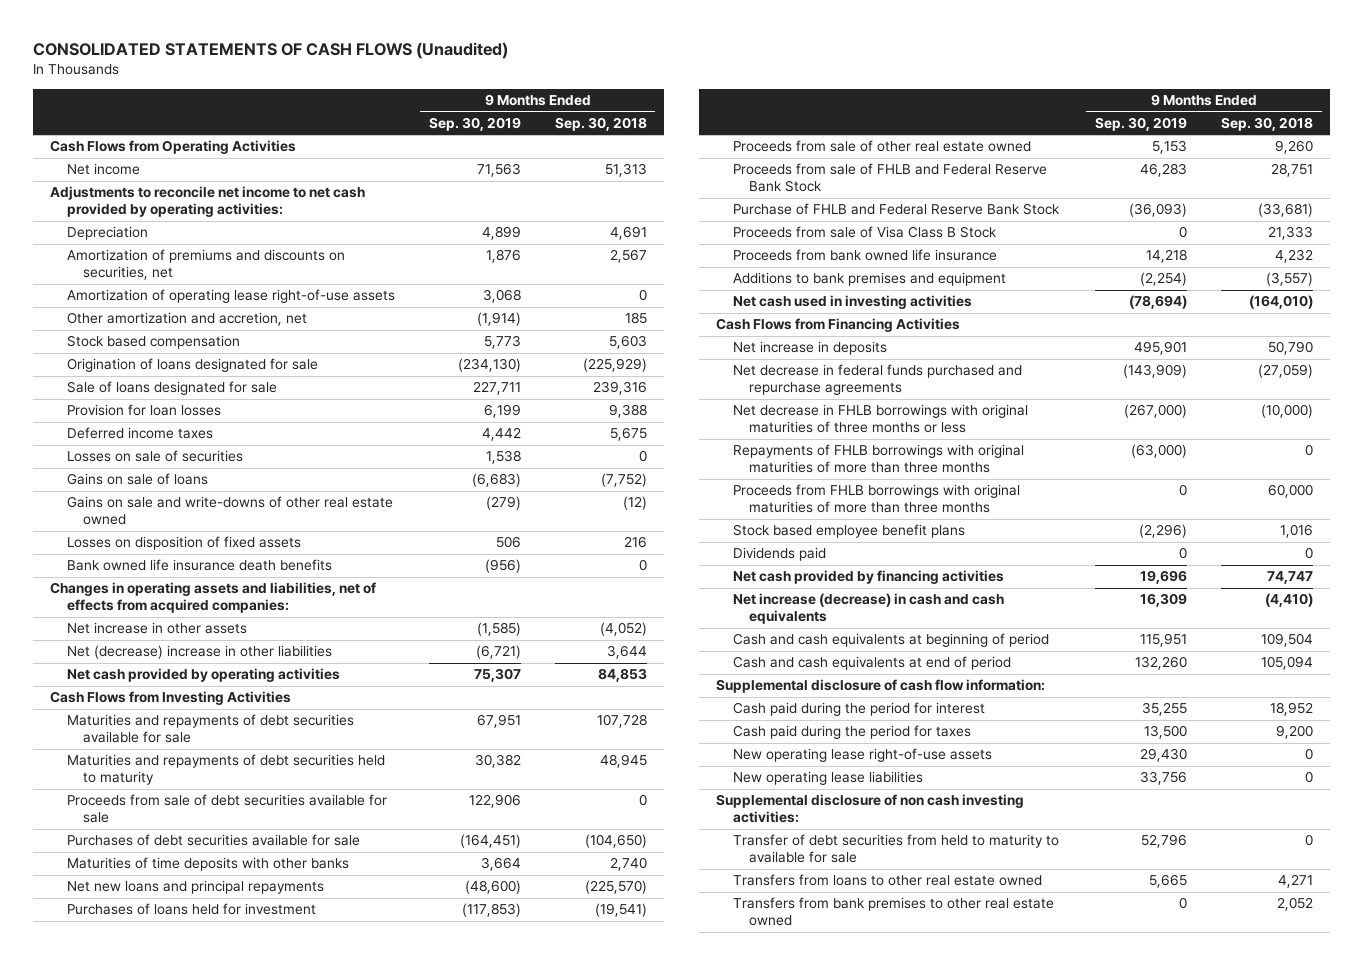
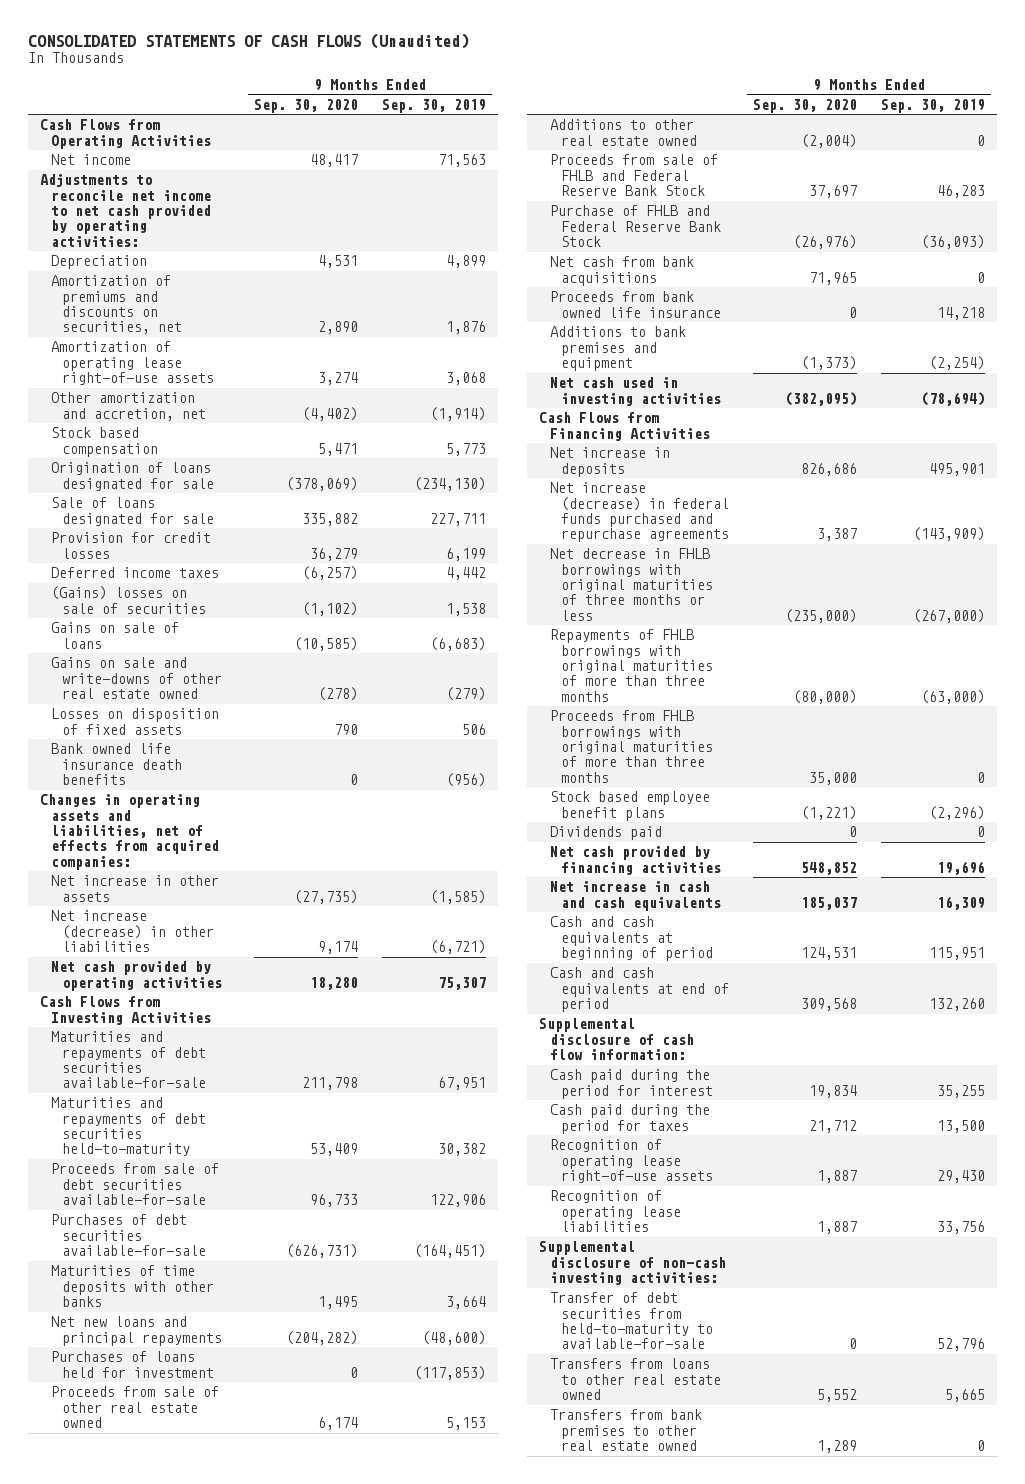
- | 9 Months Ended Sep. 30, 2019 | 9 Months Ended Sep. 30, 2018
+ | 9 Months Ended Sep. 30, 2020 | 9 Months Ended Sep. 30, 2019
- Provision for loan losses | 6,199 | 9,388
+ Provision for credit losses | 36,279 | 6,199
- Losses on sale of securities | 1,538 | 0
+ (Gains) losses on sale of securities | (1,102) | 1,538
- Net (decrease) increase in other liabilities | (6,721) | 3,644
+ Net increase (decrease) in other liabilities | 9,174 | (6,721)
- Maturities and repayments of debt securities available for sale | 67,951 | 107,728
- Maturities and repayments of debt securities held to maturity | 30,382 | 48,945
- Proceeds from sale of debt securities available for sale | 122,906 | 0
- Purchases of debt securities available for sale | (164,451) | (104,650)
+ Maturities and repayments of debt securities available-for-sale | 211,798 | 67,951
+ Maturities and repayments of debt securities held-to-maturity | 53,409 | 30,382
+ Proceeds from sale of debt securities available-for-sale | 96,733 | 122,906
+ Purchases of debt securities available-for-sale | (626,731) | (164,451)
+ Additions to other real estate owned | (2,004) | 0
- Proceeds from sale of Visa Class B Stock | 0 | 21,333
+ Net cash from bank acquisitions | 71,965 | 0
- Net decrease in federal funds purchased and repurchase agreements | (143,909) | (27,059)
+ Net increase (decrease) in federal funds purchased and repurchase agreements | 3,387 | (143,909)
- Net increase (decrease) in cash and cash equivalents | 16,309 | (4,410)
+ Net increase in cash and cash equivalents | 185,037 | 16,309
- New operating lease right-of-use assets | 29,430 | 0
- New operating lease liabilities | 33,756 | 0
- Supplemental disclosure of non cash investing activities:
- Transfer of debt securities from held to maturity to available for sale | 52,796 | 0
+ Recognition of operating lease right-of-use assets | 1,887 | 29,430
+ Recognition of operating lease liabilities | 1,887 | 33,756
+ Supplemental disclosure of non-cash investing activities:
+ Transfer of debt securities from held-to-maturity to available-for-sale | 0 | 52,796

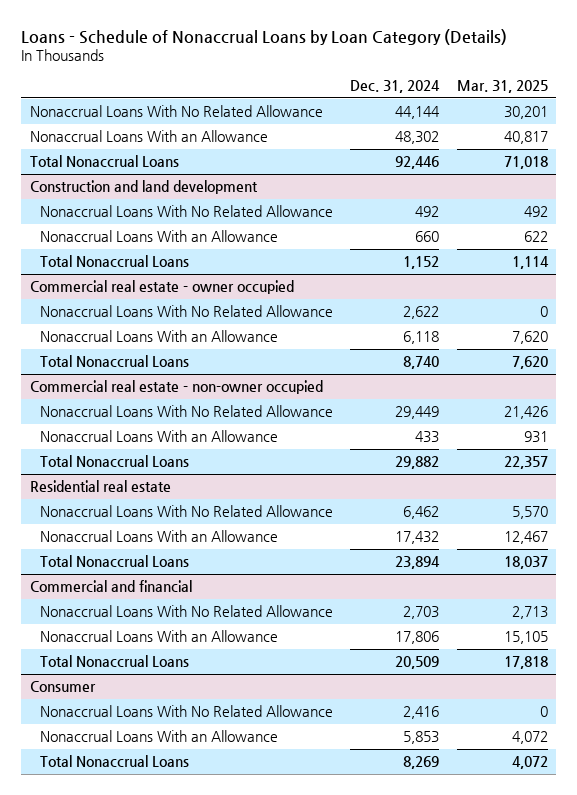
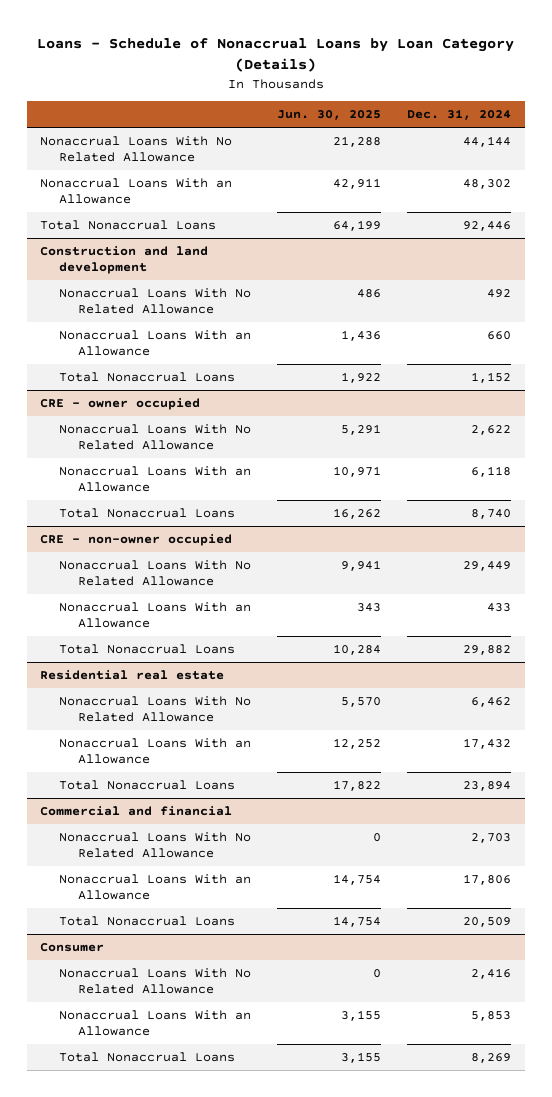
- | Dec. 31, 2024 | Mar. 31, 2025
+ | Jun. 30, 2025 | Dec. 31, 2024
- Commercial real estate - owner occupied
+ CRE - owner occupied
- Commercial real estate - non-owner occupied
+ CRE - non-owner occupied

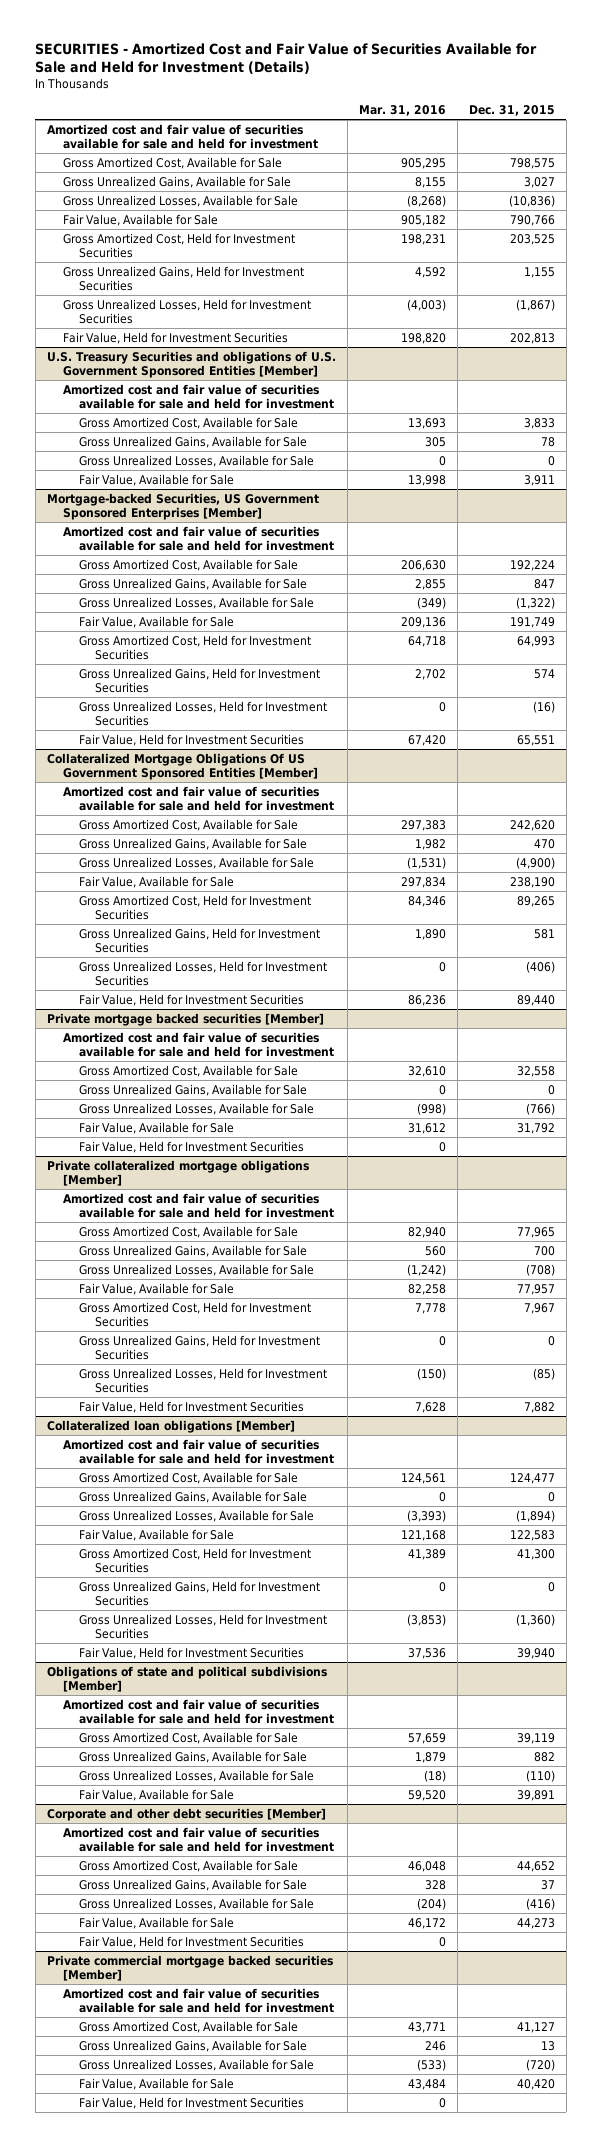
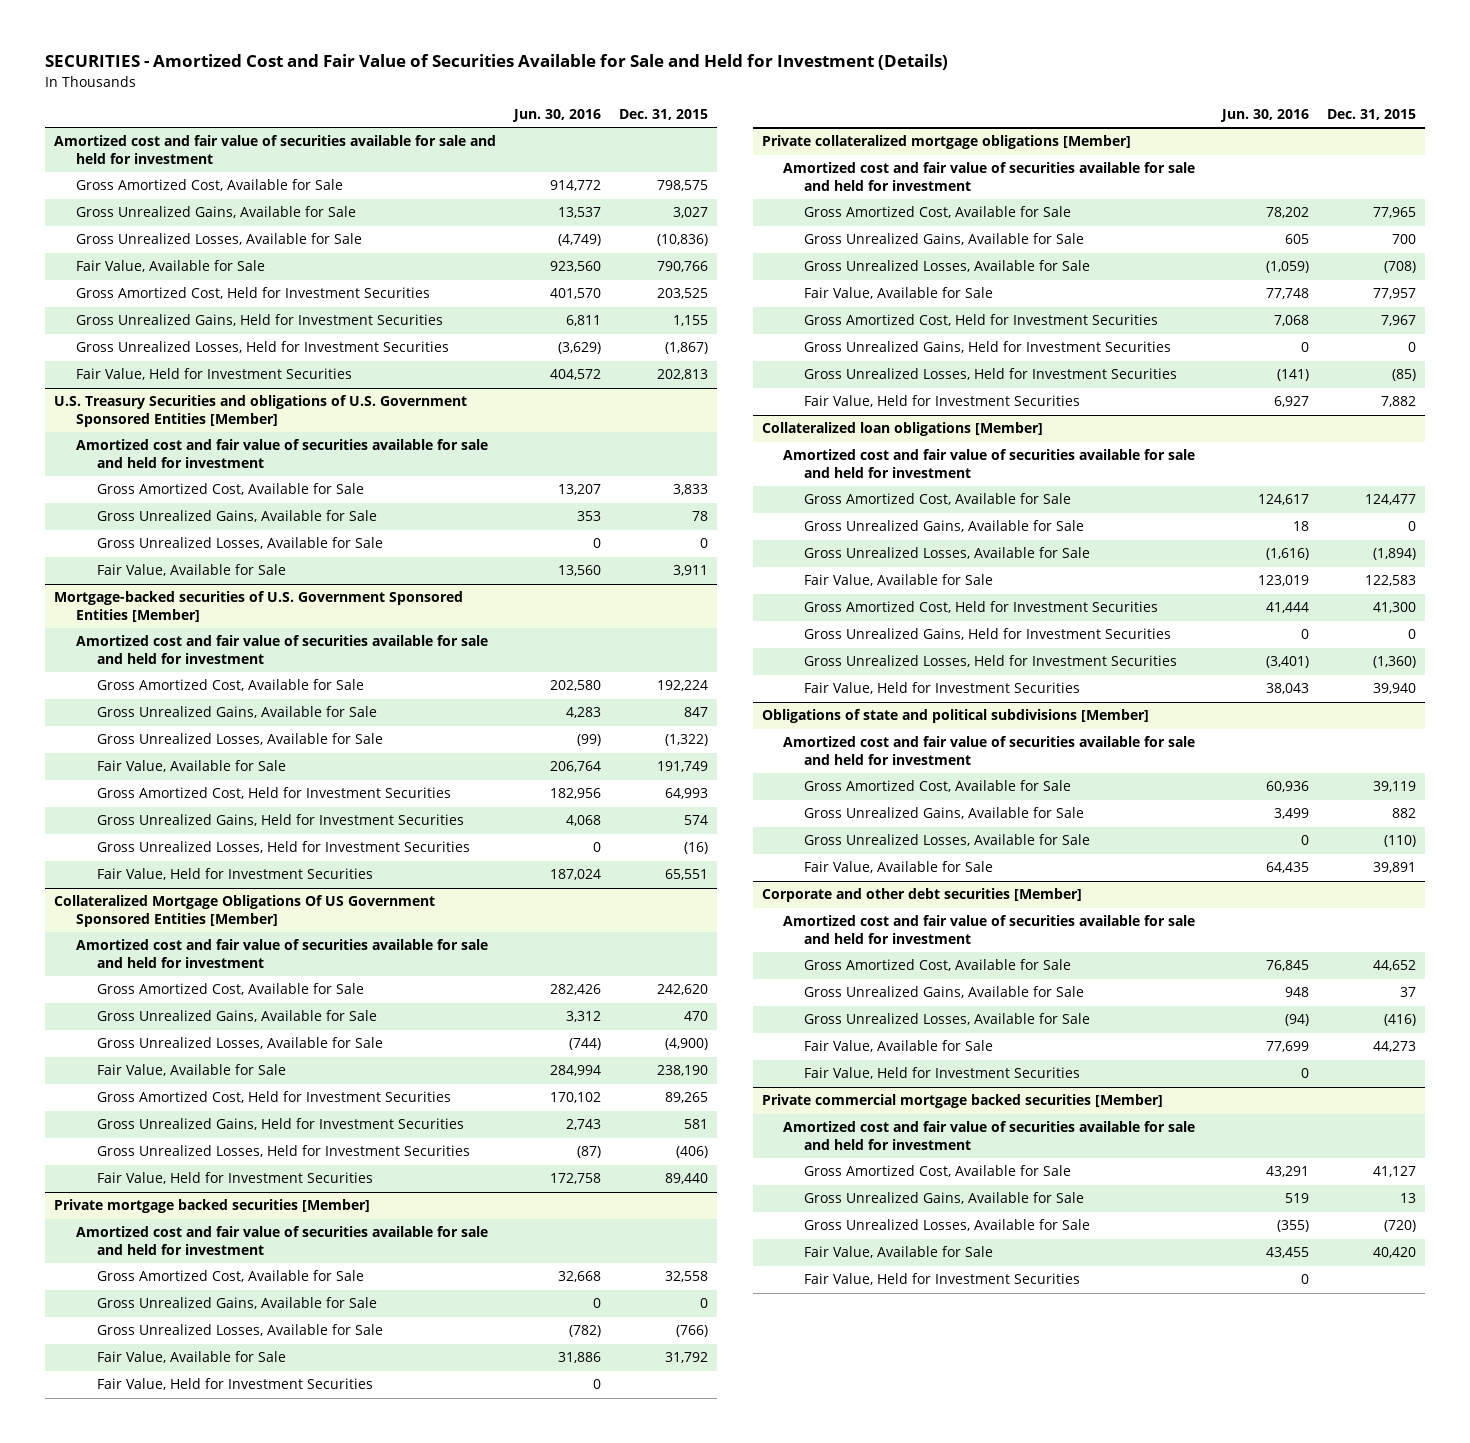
- | Mar. 31, 2016 | Dec. 31, 2015
+ | Jun. 30, 2016 | Dec. 31, 2015
- Mortgage-backed Securities, US Government Sponsored Enterprises [Member]
+ Mortgage-backed securities of U.S. Government Sponsored Entities [Member]

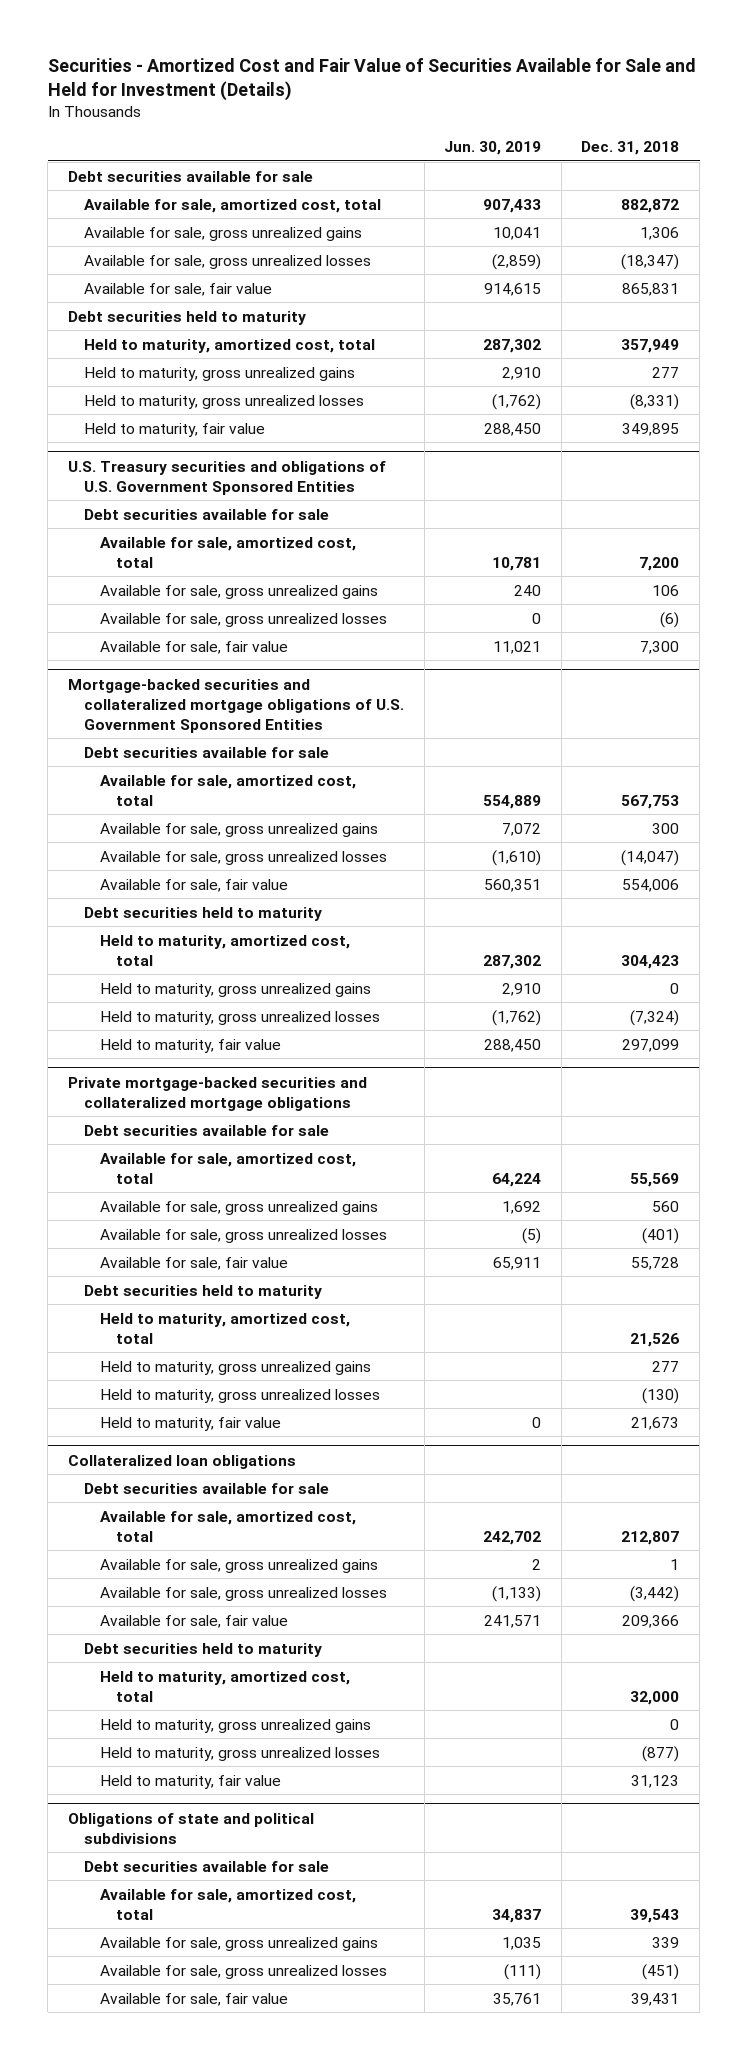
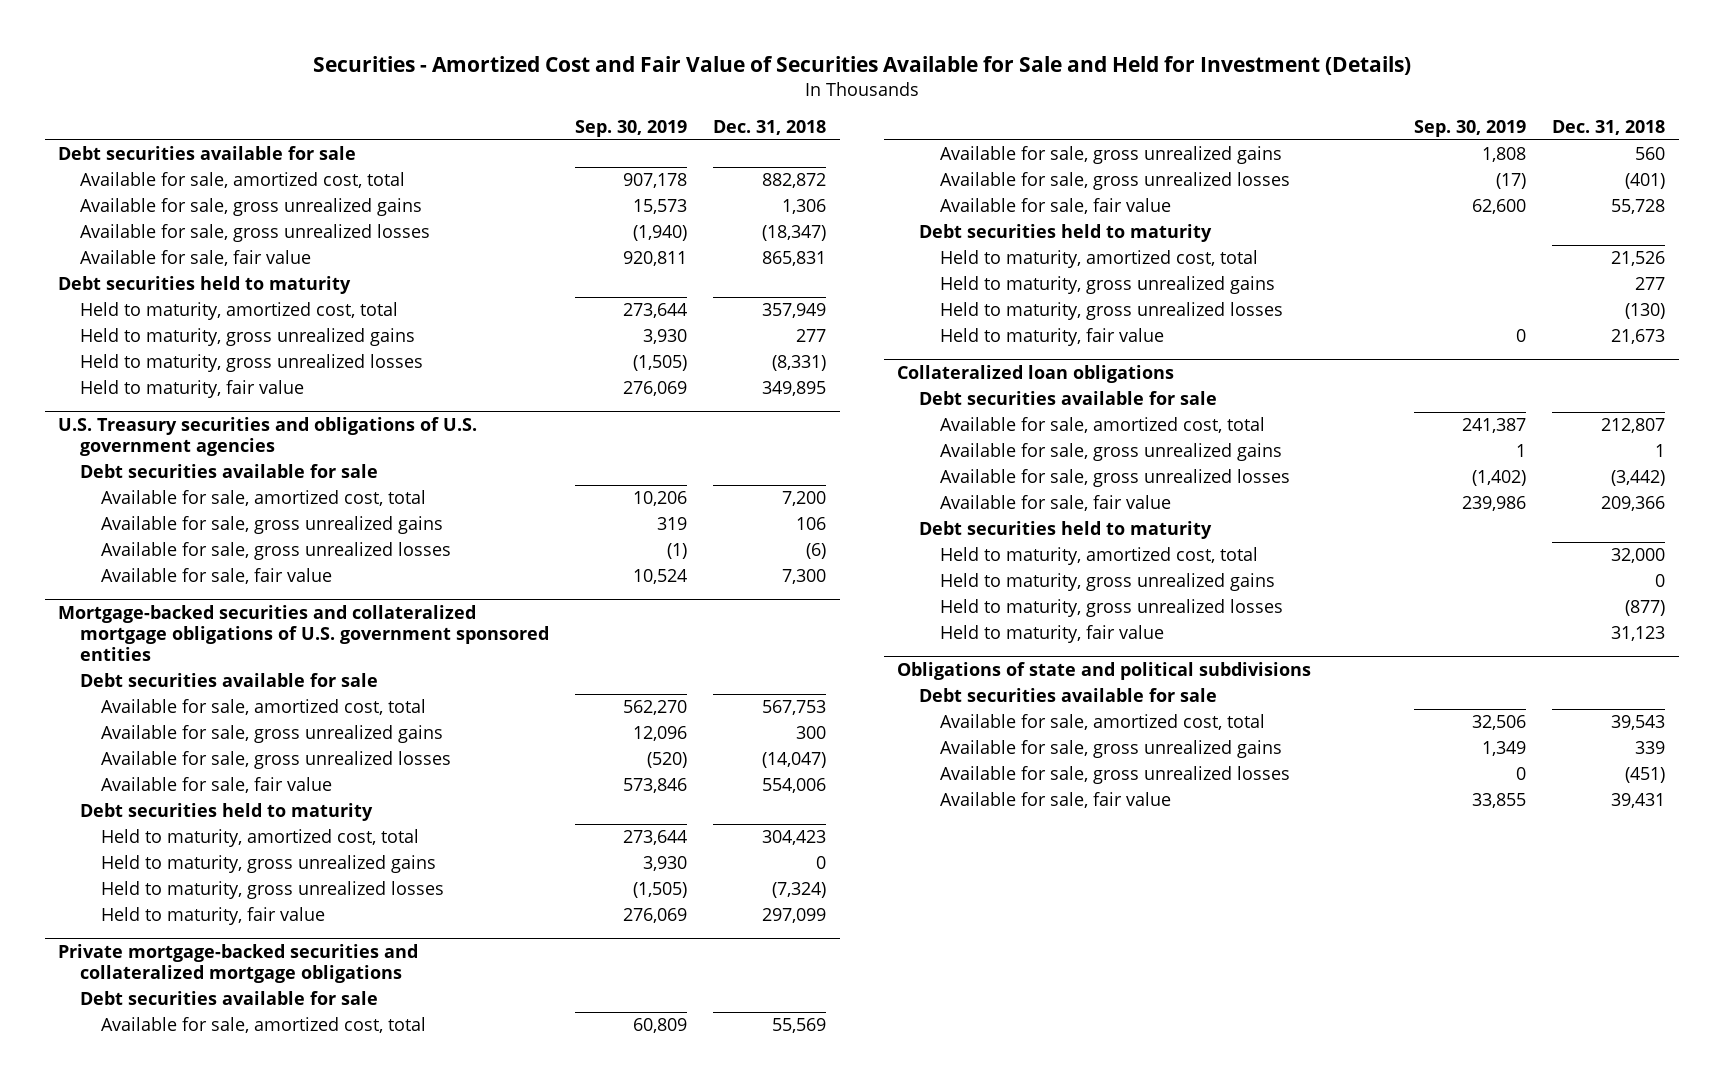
- | Jun. 30, 2019 | Dec. 31, 2018
+ | Sep. 30, 2019 | Dec. 31, 2018
- U.S. Treasury securities and obligations of U.S. Government Sponsored Entities
+ U.S. Treasury securities and obligations of U.S. government agencies
- Mortgage-backed securities and collateralized mortgage obligations of U.S. Government Sponsored Entities
+ Mortgage-backed securities and collateralized mortgage obligations of U.S. government sponsored entities

